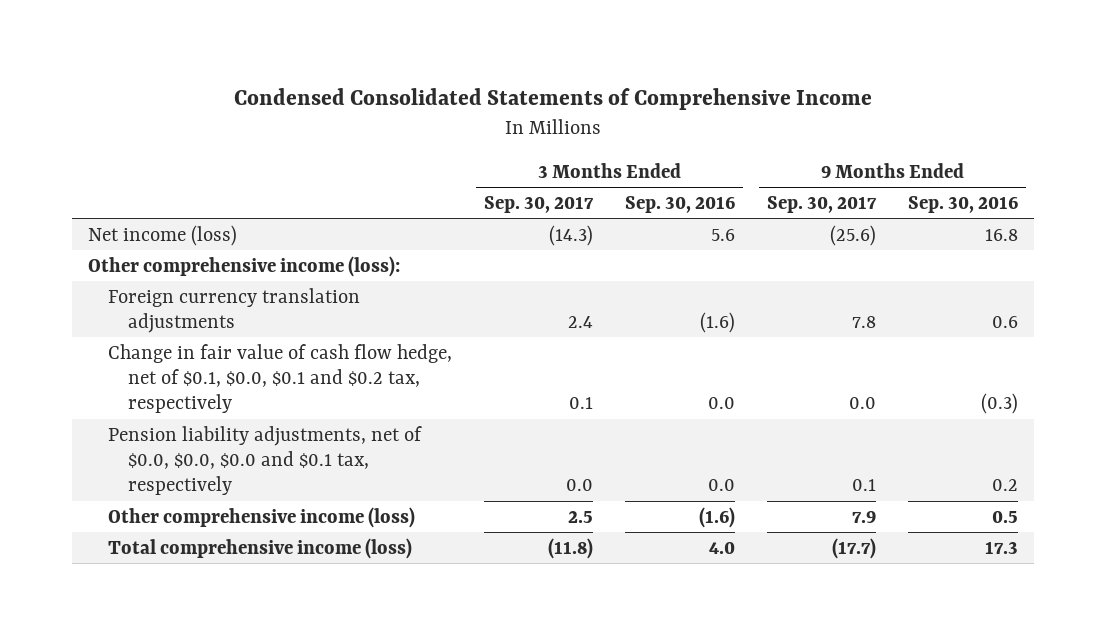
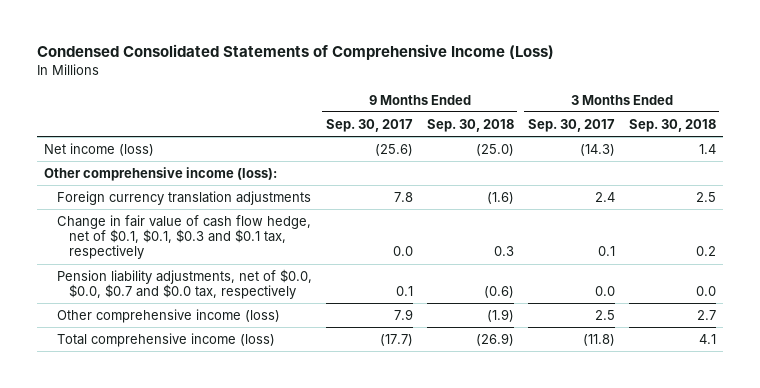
- Condensed Consolidated Statements of Comprehensive Income
+ Condensed Consolidated Statements of Comprehensive Income (Loss)
- | 3 Months Ended Sep. 30, 2017 | 3 Months Ended Sep. 30, 2016 | 9 Months Ended Sep. 30, 2017 | 9 Months Ended Sep. 30, 2016
+ | 9 Months Ended Sep. 30, 2017 | 9 Months Ended Sep. 30, 2018 | 3 Months Ended Sep. 30, 2017 | 3 Months Ended Sep. 30, 2018
- Change in fair value of cash flow hedge, net of $0.1, $0.0, $0.1 and $0.2 tax, respectively | 0.1 | 0.0 | 0.0 | (0.3)
- Pension liability adjustments, net of $0.0, $0.0, $0.0 and $0.1 tax, respectively | 0.0 | 0.0 | 0.1 | 0.2
+ Change in fair value of cash flow hedge, net of $0.1, $0.1, $0.3 and $0.1 tax, respectively | 0.0 | 0.3 | 0.1 | 0.2
+ Pension liability adjustments, net of $0.0, $0.0, $0.7 and $0.0 tax, respectively | 0.1 | (0.6) | 0.0 | 0.0

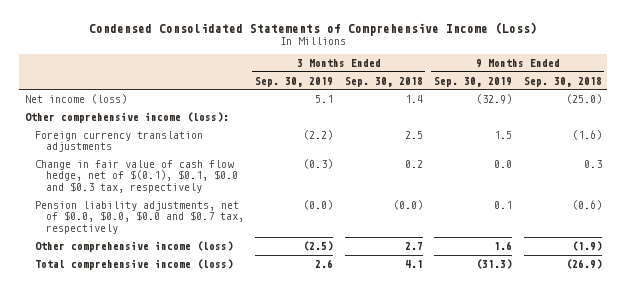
- | 9 Months Ended Sep. 30, 2017 | 9 Months Ended Sep. 30, 2018 | 3 Months Ended Sep. 30, 2017 | 3 Months Ended Sep. 30, 2018
+ | 3 Months Ended Sep. 30, 2019 | 3 Months Ended Sep. 30, 2018 | 9 Months Ended Sep. 30, 2019 | 9 Months Ended Sep. 30, 2018
- Change in fair value of cash flow hedge, net of $0.1, $0.1, $0.3 and $0.1 tax, respectively | 0.0 | 0.3 | 0.1 | 0.2
- Pension liability adjustments, net of $0.0, $0.0, $0.7 and $0.0 tax, respectively | 0.1 | (0.6) | 0.0 | 0.0
+ Change in fair value of cash flow hedge, net of $(0.1), $0.1, $0.0 and $0.3 tax, respectively | (0.3) | 0.2 | 0.0 | 0.3
+ Pension liability adjustments, net of $0.0, $0.0, $0.0 and $0.7 tax, respectively | (0.0) | (0.0) | 0.1 | (0.6)

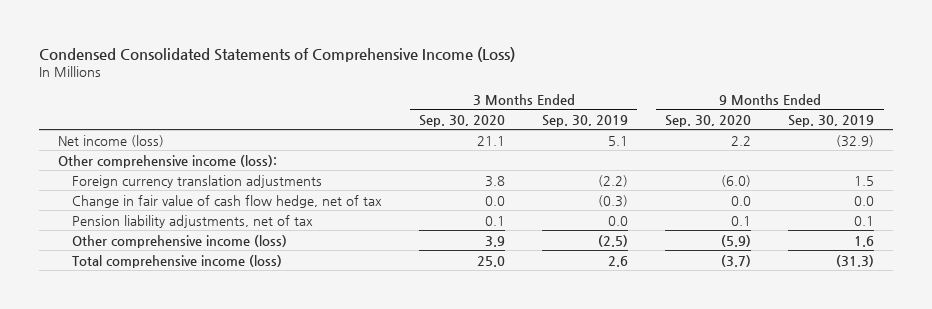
- | 3 Months Ended Sep. 30, 2019 | 3 Months Ended Sep. 30, 2018 | 9 Months Ended Sep. 30, 2019 | 9 Months Ended Sep. 30, 2018
+ | 3 Months Ended Sep. 30, 2020 | 3 Months Ended Sep. 30, 2019 | 9 Months Ended Sep. 30, 2020 | 9 Months Ended Sep. 30, 2019
- Change in fair value of cash flow hedge, net of $(0.1), $0.1, $0.0 and $0.3 tax, respectively | (0.3) | 0.2 | 0.0 | 0.3
- Pension liability adjustments, net of $0.0, $0.0, $0.0 and $0.7 tax, respectively | (0.0) | (0.0) | 0.1 | (0.6)
+ Change in fair value of cash flow hedge, net of tax | 0.0 | (0.3) | 0.0 | 0.0
+ Pension liability adjustments, net of tax | 0.1 | 0.0 | 0.1 | 0.1

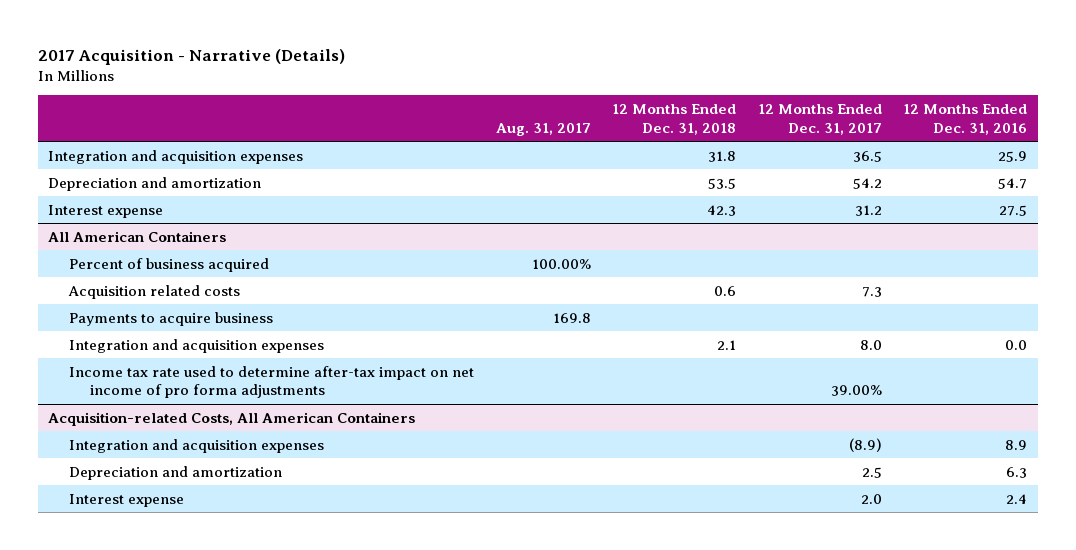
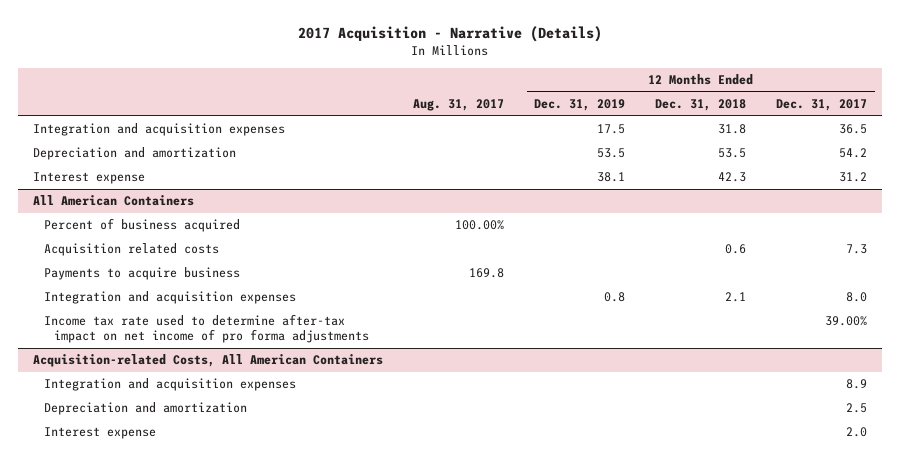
- | Aug. 31, 2017 | 12 Months Ended Dec. 31, 2018 | 12 Months Ended Dec. 31, 2017 | 12 Months Ended Dec. 31, 2016
+ | Aug. 31, 2017 | 12 Months Ended Dec. 31, 2019 | 12 Months Ended Dec. 31, 2018 | 12 Months Ended Dec. 31, 2017
@ Acquisition-related Costs, All American Containers
- Integration and acquisition expenses | | | (8.9) | 8.9
+ Integration and acquisition expenses | | | | 8.9

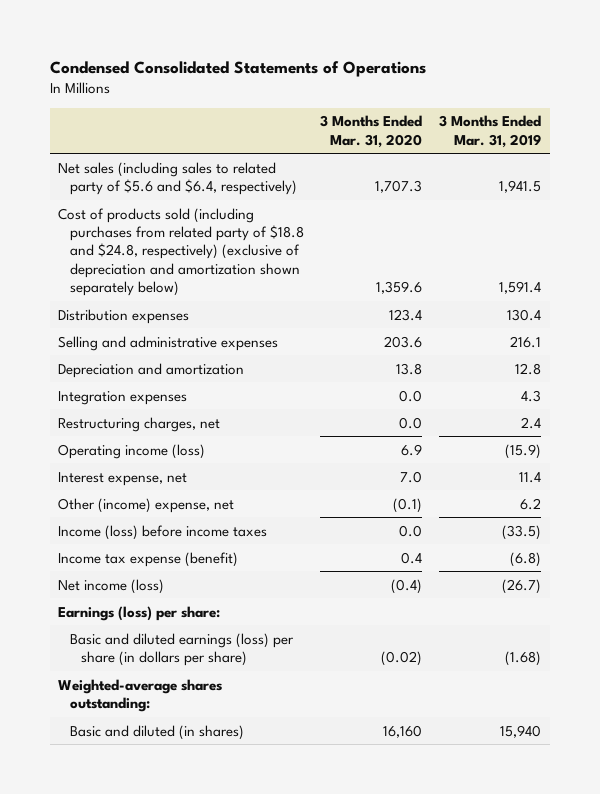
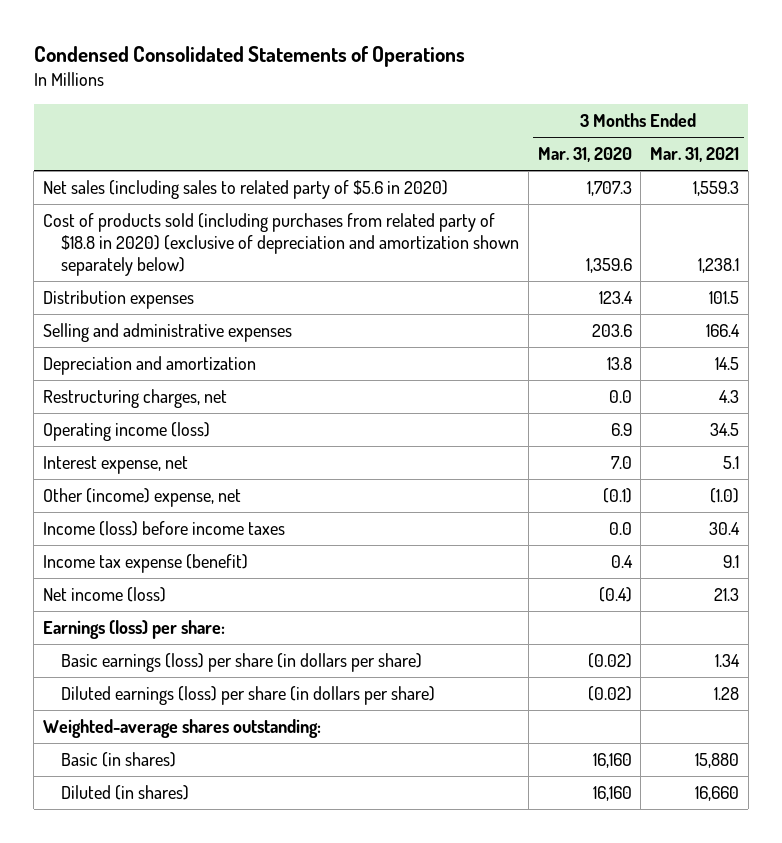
- | 3 Months Ended Mar. 31, 2020 | 3 Months Ended Mar. 31, 2019
+ | 3 Months Ended Mar. 31, 2020 | 3 Months Ended Mar. 31, 2021
- Net sales (including sales to related party of $5.6 and $6.4, respectively) | 1,707.3 | 1,941.5
- Cost of products sold (including purchases from related party of $18.8 and $24.8, respectively) (exclusive of depreciation and amortization shown separately below) | 1,359.6 | 1,591.4
+ Net sales (including sales to related party of $5.6 in 2020) | 1,707.3 | 1,559.3
+ Cost of products sold (including purchases from related party of $18.8 in 2020) (exclusive of depreciation and amortization shown separately below) | 1,359.6 | 1,238.1
- Integration expenses | 0.0 | 4.3
- Basic and diluted earnings (loss) per share (in dollars per share) | (0.02) | (1.68)
+ Basic earnings (loss) per share (in dollars per share) | (0.02) | 1.34
+ Diluted earnings (loss) per share (in dollars per share) | (0.02) | 1.28
- Basic and diluted (in shares) | 16,160 | 15,940
+ Basic (in shares) | 16,160 | 15,880
+ Diluted (in shares) | 16,160 | 16,660

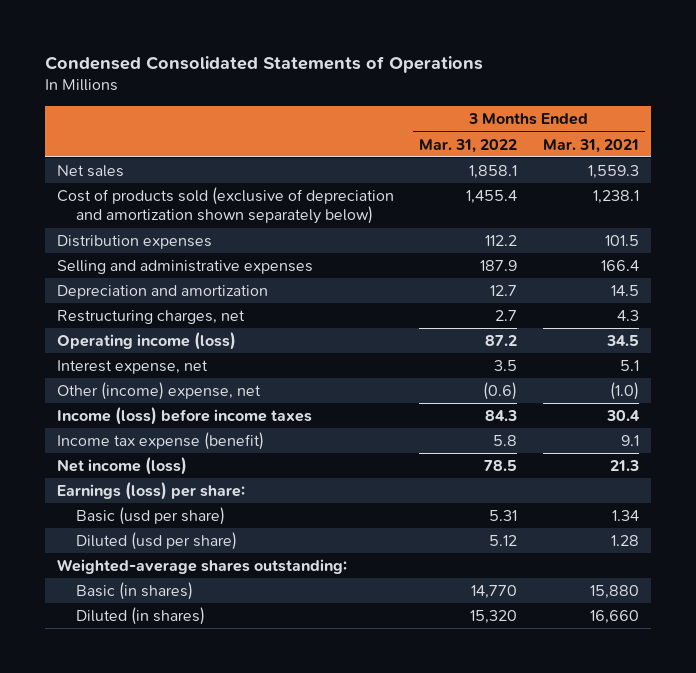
- | 3 Months Ended Mar. 31, 2020 | 3 Months Ended Mar. 31, 2021
+ | 3 Months Ended Mar. 31, 2022 | 3 Months Ended Mar. 31, 2021
- Net sales (including sales to related party of $5.6 in 2020) | 1,707.3 | 1,559.3
- Cost of products sold (including purchases from related party of $18.8 in 2020) (exclusive of depreciation and amortization shown separately below) | 1,359.6 | 1,238.1
+ Net sales | 1,858.1 | 1,559.3
+ Cost of products sold (exclusive of depreciation and amortization shown separately below) | 1,455.4 | 1,238.1
- Basic earnings (loss) per share (in dollars per share) | (0.02) | 1.34
- Diluted earnings (loss) per share (in dollars per share) | (0.02) | 1.28
+ Basic (usd per share) | 5.31 | 1.34
+ Diluted (usd per share) | 5.12 | 1.28

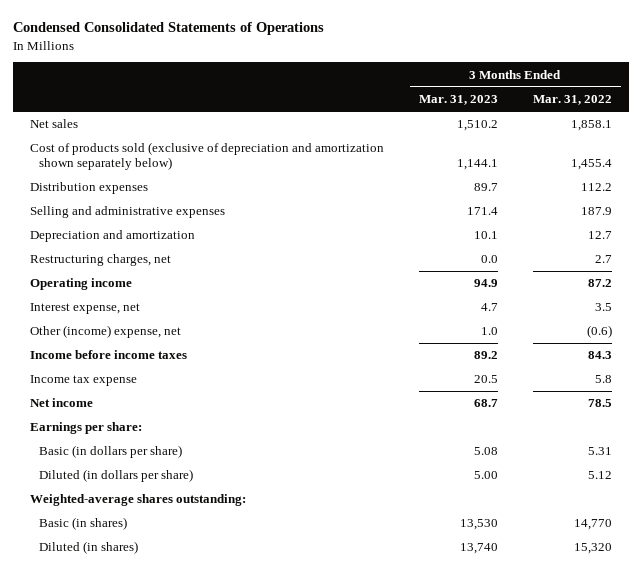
- | 3 Months Ended Mar. 31, 2022 | 3 Months Ended Mar. 31, 2021
+ | 3 Months Ended Mar. 31, 2023 | 3 Months Ended Mar. 31, 2022
- Operating income (loss) | 87.2 | 34.5
+ Operating income | 94.9 | 87.2
- Income (loss) before income taxes | 84.3 | 30.4
- Income tax expense (benefit) | 5.8 | 9.1
- Net income (loss) | 78.5 | 21.3
- Earnings (loss) per share:
- Basic (usd per share) | 5.31 | 1.34
- Diluted (usd per share) | 5.12 | 1.28
+ Income before income taxes | 89.2 | 84.3
+ Income tax expense | 20.5 | 5.8
+ Net income | 68.7 | 78.5
+ Earnings per share:
+ Basic (in dollars per share) | 5.08 | 5.31
+ Diluted (in dollars per share) | 5.00 | 5.12

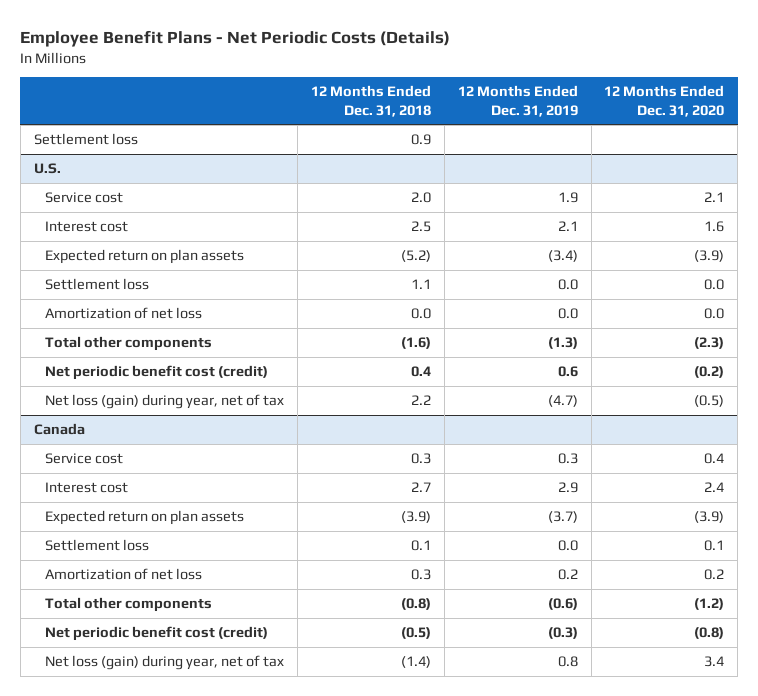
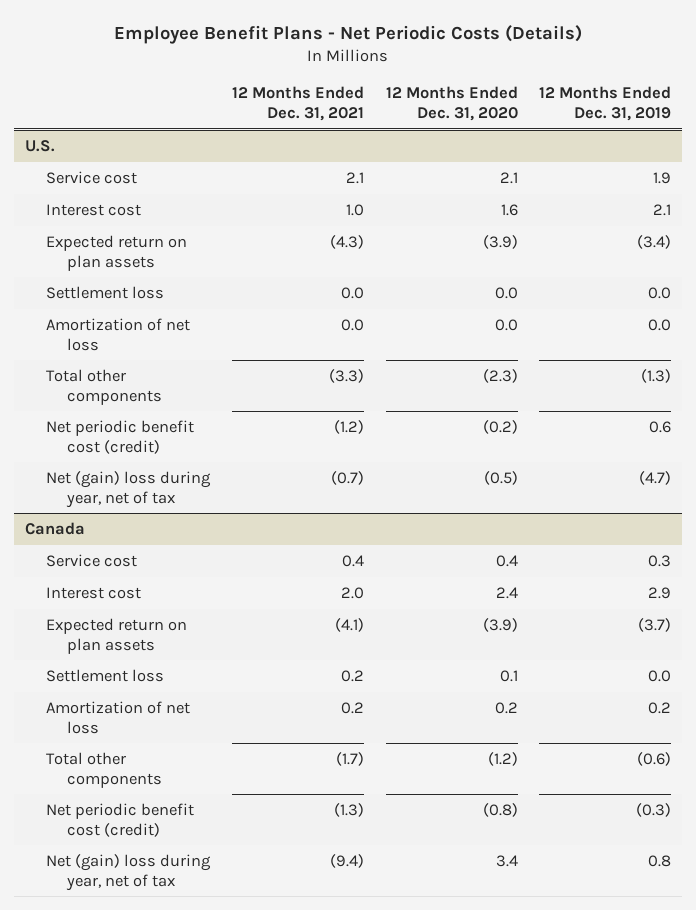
- | 12 Months Ended Dec. 31, 2018 | 12 Months Ended Dec. 31, 2019 | 12 Months Ended Dec. 31, 2020
+ | 12 Months Ended Dec. 31, 2021 | 12 Months Ended Dec. 31, 2020 | 12 Months Ended Dec. 31, 2019
- Settlement loss | 0.9 | |
@ U.S.
- Net loss (gain) during year, net of tax | 2.2 | (4.7) | (0.5)
+ Net (gain) loss during year, net of tax | (0.7) | (0.5) | (4.7)
@ Canada
- Net loss (gain) during year, net of tax | (1.4) | 0.8 | 3.4
+ Net (gain) loss during year, net of tax | (9.4) | 3.4 | 0.8

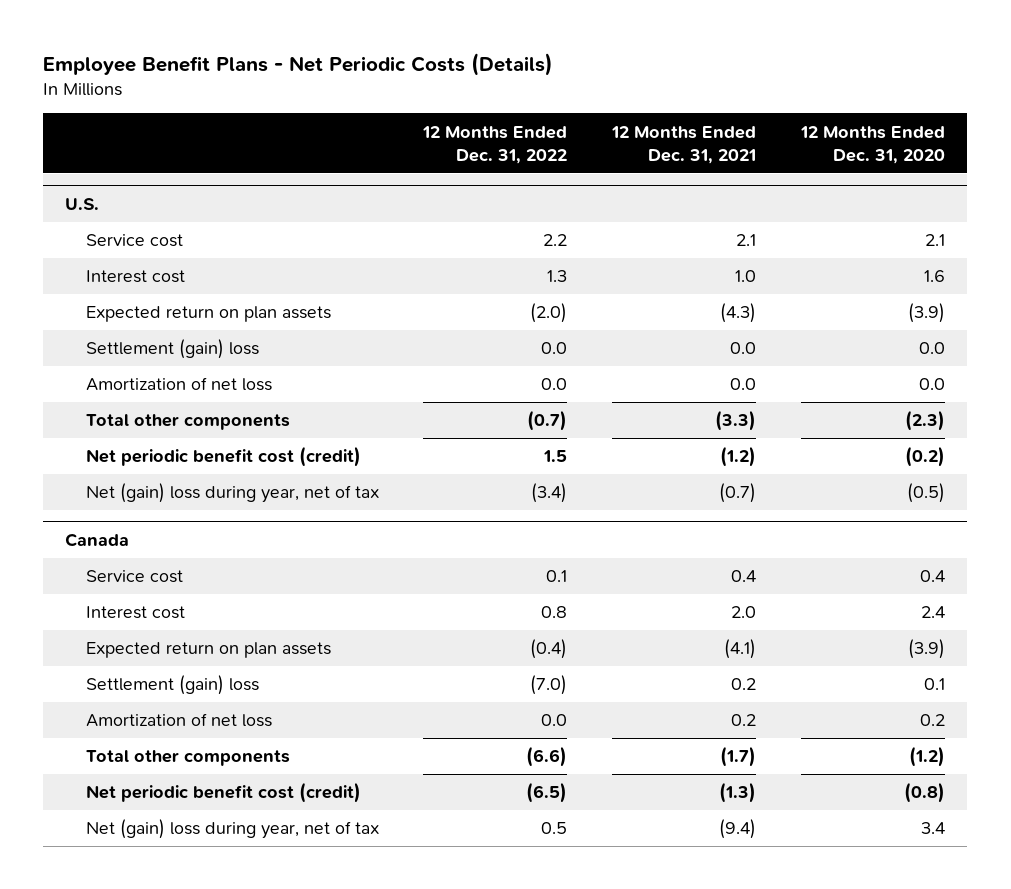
- | 12 Months Ended Dec. 31, 2021 | 12 Months Ended Dec. 31, 2020 | 12 Months Ended Dec. 31, 2019
+ | 12 Months Ended Dec. 31, 2022 | 12 Months Ended Dec. 31, 2021 | 12 Months Ended Dec. 31, 2020
@ U.S.
- Settlement loss | 0.0 | 0.0 | 0.0
+ Settlement (gain) loss | 0.0 | 0.0 | 0.0
@ Canada
- Settlement loss | 0.2 | 0.1 | 0.0
+ Settlement (gain) loss | (7.0) | 0.2 | 0.1

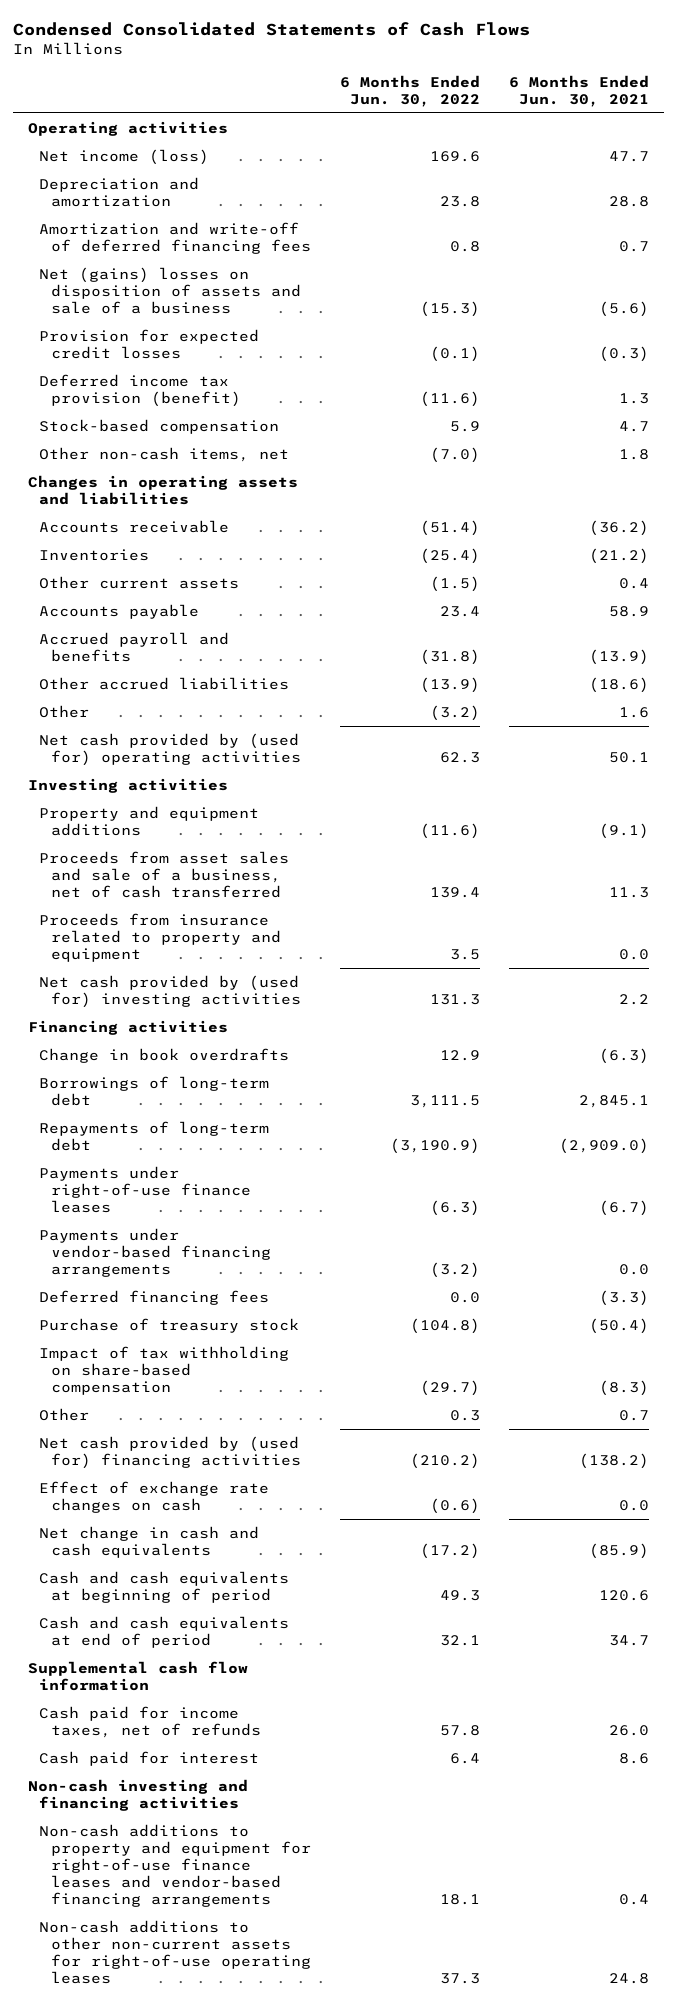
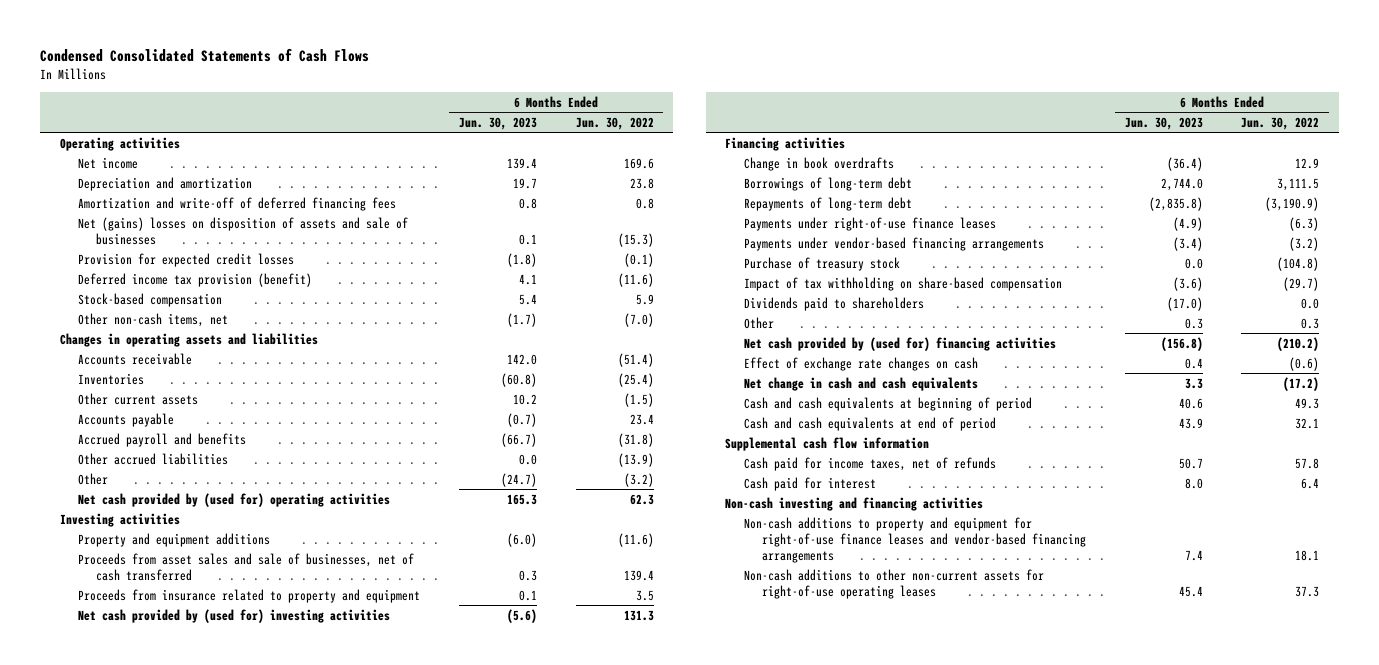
- | 6 Months Ended Jun. 30, 2022 | 6 Months Ended Jun. 30, 2021
+ | 6 Months Ended Jun. 30, 2023 | 6 Months Ended Jun. 30, 2022
- Net income (loss) | 169.6 | 47.7
+ Net income | 139.4 | 169.6
- Net (gains) losses on disposition of assets and sale of a business | (15.3) | (5.6)
+ Net (gains) losses on disposition of assets and sale of businesses | 0.1 | (15.3)
- Proceeds from asset sales and sale of a business, net of cash transferred | 139.4 | 11.3
+ Proceeds from asset sales and sale of businesses, net of cash transferred | 0.3 | 139.4
- Deferred financing fees | 0.0 | (3.3)
+ Dividends paid to shareholders | (17.0) | 0.0

